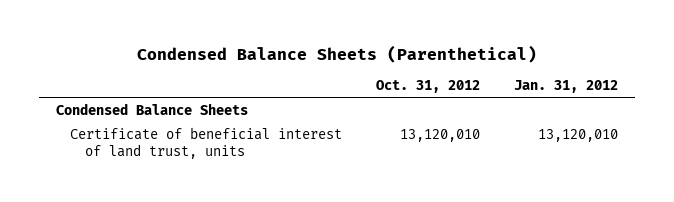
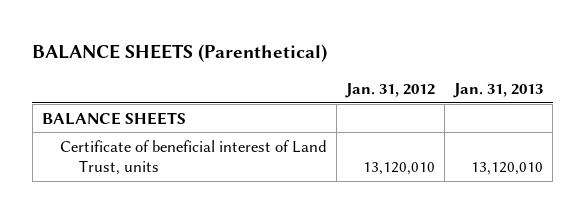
- Condensed Balance Sheets (Parenthetical)
+ BALANCE SHEETS (Parenthetical)
- | Oct. 31, 2012 | Jan. 31, 2012
+ | Jan. 31, 2012 | Jan. 31, 2013
- Condensed Balance Sheets
- Certificate of beneficial interest of land trust, units | 13,120,010 | 13,120,010
+ BALANCE SHEETS
+ Certificate of beneficial interest of Land Trust, units | 13,120,010 | 13,120,010

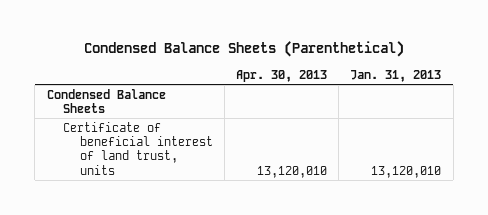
- BALANCE SHEETS (Parenthetical)
+ Condensed Balance Sheets (Parenthetical)
- | Jan. 31, 2012 | Jan. 31, 2013
+ | Apr. 30, 2013 | Jan. 31, 2013
- BALANCE SHEETS
- Certificate of beneficial interest of Land Trust, units | 13,120,010 | 13,120,010
+ Condensed Balance Sheets
+ Certificate of beneficial interest of land trust, units | 13,120,010 | 13,120,010

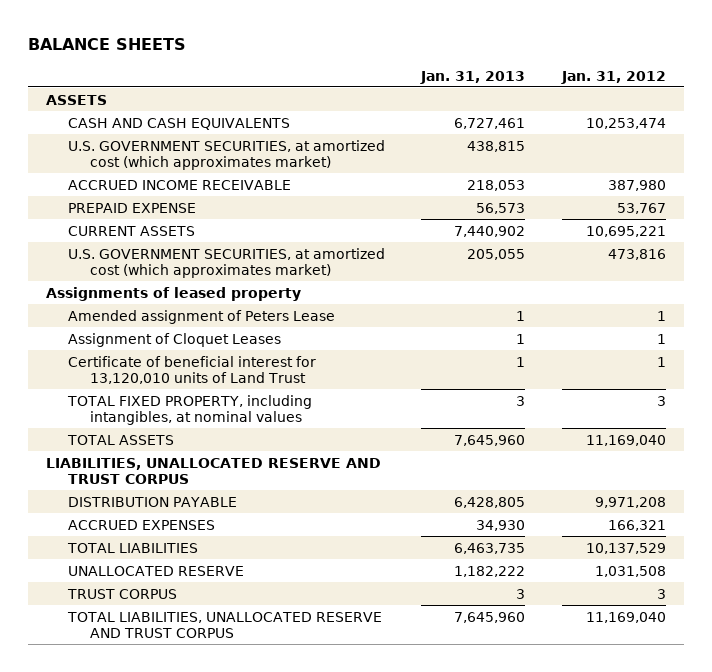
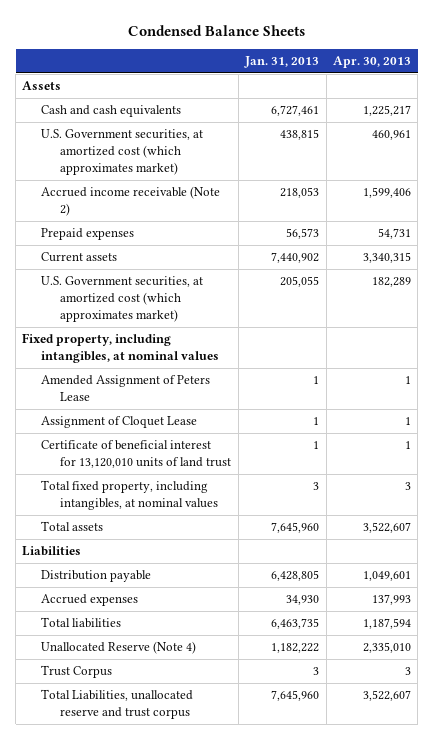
- BALANCE SHEETS
+ Condensed Balance Sheets
- | Jan. 31, 2013 | Jan. 31, 2012
+ | Jan. 31, 2013 | Apr. 30, 2013
- ASSETS
- CASH AND CASH EQUIVALENTS | 6,727,461 | 10,253,474
- U.S. GOVERNMENT SECURITIES, at amortized cost (which approximates market) | 438,815 |
- ACCRUED INCOME RECEIVABLE | 218,053 | 387,980
- PREPAID EXPENSE | 56,573 | 53,767
- CURRENT ASSETS | 7,440,902 | 10,695,221
- U.S. GOVERNMENT SECURITIES, at amortized cost (which approximates market) | 205,055 | 473,816
- Assignments of leased property
- Amended assignment of Peters Lease | 1 | 1
- Assignment of Cloquet Leases | 1 | 1
- Certificate of beneficial interest for 13,120,010 units of Land Trust | 1 | 1
- TOTAL FIXED PROPERTY, including intangibles, at nominal values | 3 | 3
- TOTAL ASSETS | 7,645,960 | 11,169,040
- LIABILITIES, UNALLOCATED RESERVE AND TRUST CORPUS
- DISTRIBUTION PAYABLE | 6,428,805 | 9,971,208
- ACCRUED EXPENSES | 34,930 | 166,321
- TOTAL LIABILITIES | 6,463,735 | 10,137,529
- UNALLOCATED RESERVE | 1,182,222 | 1,031,508
- TRUST CORPUS | 3 | 3
- TOTAL LIABILITIES, UNALLOCATED RESERVE AND TRUST CORPUS | 7,645,960 | 11,169,040
+ Assets
+ Cash and cash equivalents | 6,727,461 | 1,225,217
+ U.S. Government securities, at amortized cost (which approximates market) | 438,815 | 460,961
+ Accrued income receivable (Note 2) | 218,053 | 1,599,406
+ Prepaid expenses | 56,573 | 54,731
+ Current assets | 7,440,902 | 3,340,315
+ U.S. Government securities, at amortized cost (which approximates market) | 205,055 | 182,289
+ Fixed property, including intangibles, at nominal values
+ Amended Assignment of Peters Lease | 1 | 1
+ Assignment of Cloquet Lease | 1 | 1
+ Certificate of beneficial interest for 13,120,010 units of land trust | 1 | 1
+ Total fixed property, including intangibles, at nominal values | 3 | 3
+ Total assets | 7,645,960 | 3,522,607
+ Liabilities
+ Distribution payable | 6,428,805 | 1,049,601
+ Accrued expenses | 34,930 | 137,993
+ Total liabilities | 6,463,735 | 1,187,594
+ Unallocated Reserve (Note 4) | 1,182,222 | 2,335,010
+ Trust Corpus | 3 | 3
+ Total Liabilities, unallocated reserve and trust corpus | 7,645,960 | 3,522,607

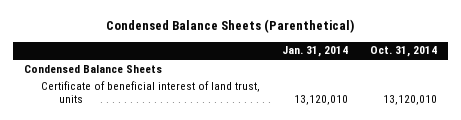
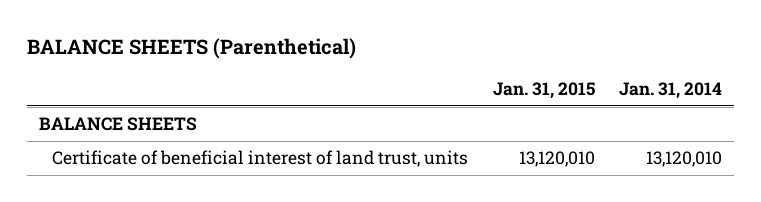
- Condensed Balance Sheets (Parenthetical)
+ BALANCE SHEETS (Parenthetical)
- | Jan. 31, 2014 | Oct. 31, 2014
+ | Jan. 31, 2015 | Jan. 31, 2014
- Condensed Balance Sheets
+ BALANCE SHEETS

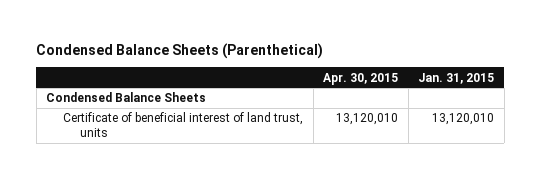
- BALANCE SHEETS (Parenthetical)
+ Condensed Balance Sheets (Parenthetical)
- | Jan. 31, 2015 | Jan. 31, 2014
+ | Apr. 30, 2015 | Jan. 31, 2015
- BALANCE SHEETS
+ Condensed Balance Sheets

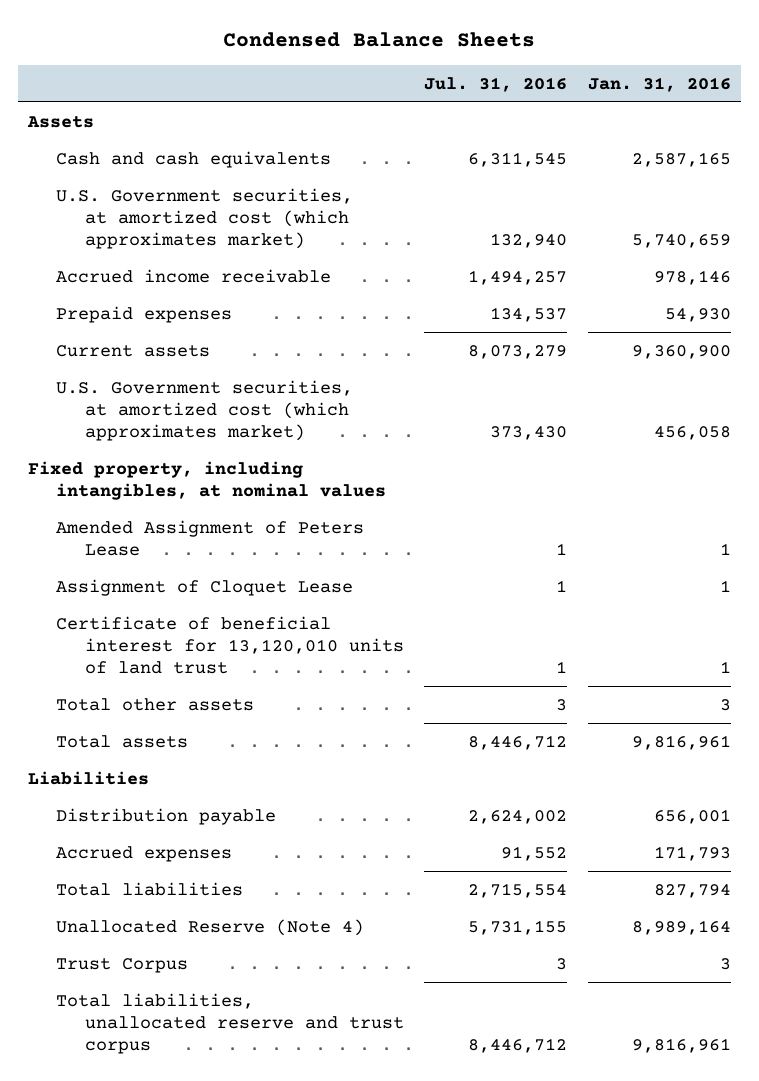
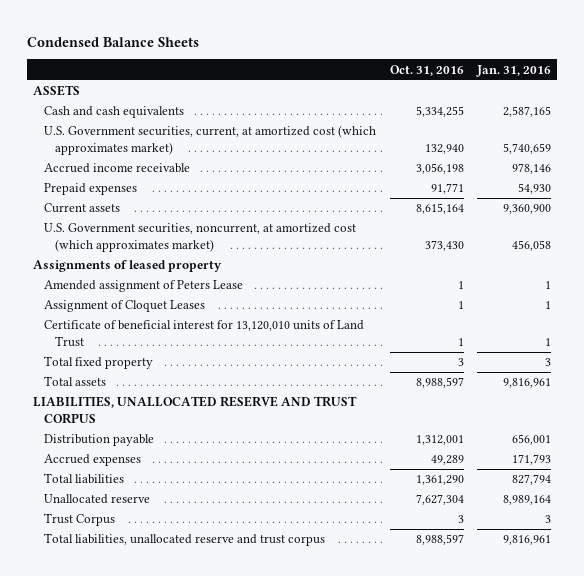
- | Jul. 31, 2016 | Jan. 31, 2016
+ | Oct. 31, 2016 | Jan. 31, 2016
- Assets
+ ASSETS
- U.S. Government securities, at amortized cost (which approximates market) | 132,940 | 5,740,659
+ U.S. Government securities, current, at amortized cost (which approximates market) | 132,940 | 5,740,659
- U.S. Government securities, at amortized cost (which approximates market) | 373,430 | 456,058
- Fixed property, including intangibles, at nominal values
- Amended Assignment of Peters Lease | 1 | 1
- Assignment of Cloquet Lease | 1 | 1
- Certificate of beneficial interest for 13,120,010 units of land trust | 1 | 1
- Total other assets | 3 | 3
+ U.S. Government securities, noncurrent, at amortized cost (which approximates market) | 373,430 | 456,058
+ Assignments of leased property
+ Amended assignment of Peters Lease | 1 | 1
+ Assignment of Cloquet Leases | 1 | 1
+ Certificate of beneficial interest for 13,120,010 units of Land Trust | 1 | 1
+ Total fixed property | 3 | 3
- Liabilities
+ LIABILITIES, UNALLOCATED RESERVE AND TRUST CORPUS
- Unallocated Reserve (Note 4) | 5,731,155 | 8,989,164
+ Unallocated reserve | 7,627,304 | 8,989,164

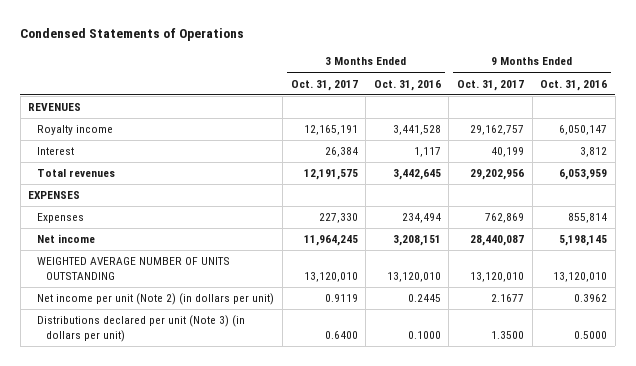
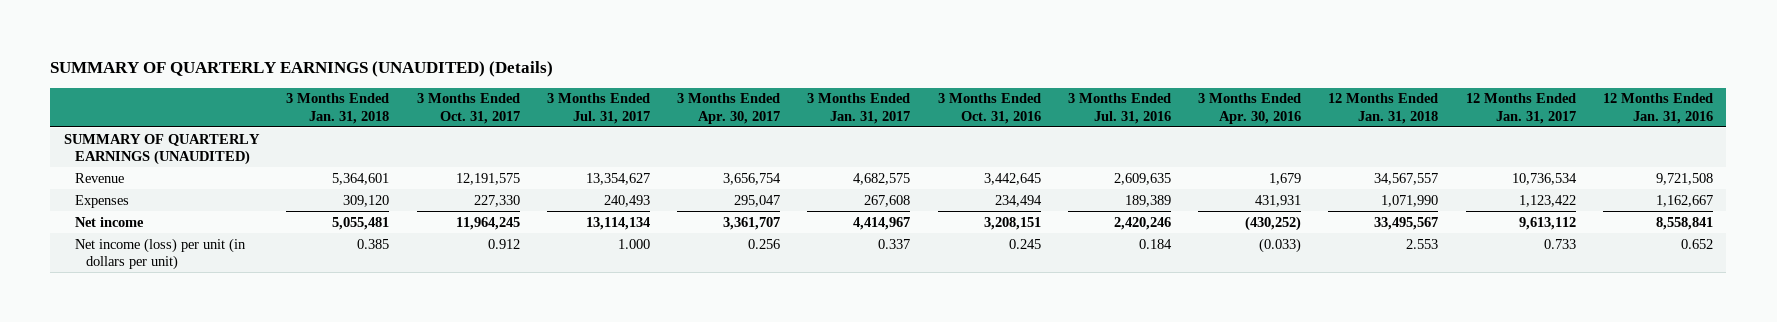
- Condensed Statements of Operations
+ SUMMARY OF QUARTERLY EARNINGS (UNAUDITED) (Details)
- | 3 Months Ended Oct. 31, 2017 | 3 Months Ended Oct. 31, 2016 | 9 Months Ended Oct. 31, 2017 | 9 Months Ended Oct. 31, 2016
+ | 3 Months Ended Jan. 31, 2018 | 3 Months Ended Oct. 31, 2017 | 3 Months Ended Jul. 31, 2017 | 3 Months Ended Apr. 30, 2017 | 3 Months Ended Jan. 31, 2017 | 3 Months Ended Oct. 31, 2016 | 3 Months Ended Jul. 31, 2016 | 3 Months Ended Apr. 30, 2016 | 12 Months Ended Jan. 31, 2018 | 12 Months Ended Jan. 31, 2017 | 12 Months Ended Jan. 31, 2016
- REVENUES
- Royalty income | 12,165,191 | 3,441,528 | 29,162,757 | 6,050,147
- Interest | 26,384 | 1,117 | 40,199 | 3,812
- Total revenues | 12,191,575 | 3,442,645 | 29,202,956 | 6,053,959
- EXPENSES
+ SUMMARY OF QUARTERLY EARNINGS (UNAUDITED)
+ Revenue | 5,364,601 | 12,191,575 | 13,354,627 | 3,656,754 | 4,682,575 | 3,442,645 | 2,609,635 | 1,679 | 34,567,557 | 10,736,534 | 9,721,508
- WEIGHTED AVERAGE NUMBER OF UNITS OUTSTANDING | 13,120,010 | 13,120,010 | 13,120,010 | 13,120,010
- Net income per unit (Note 2) (in dollars per unit) | 0.9119 | 0.2445 | 2.1677 | 0.3962
- Distributions declared per unit (Note 3) (in dollars per unit) | 0.6400 | 0.1000 | 1.3500 | 0.5000
+ Net income (loss) per unit (in dollars per unit) | 0.385 | 0.912 | 1.000 | 0.256 | 0.337 | 0.245 | 0.184 | (0.033) | 2.553 | 0.733 | 0.652

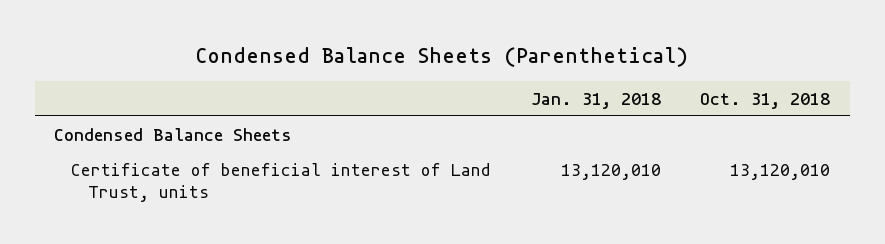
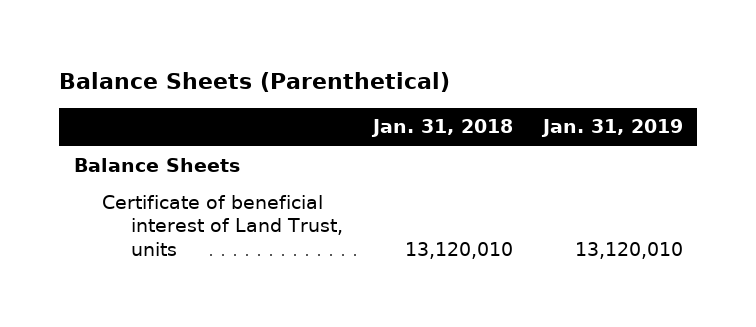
- Condensed Balance Sheets (Parenthetical)
+ Balance Sheets (Parenthetical)
- | Jan. 31, 2018 | Oct. 31, 2018
+ | Jan. 31, 2018 | Jan. 31, 2019
- Condensed Balance Sheets
+ Balance Sheets

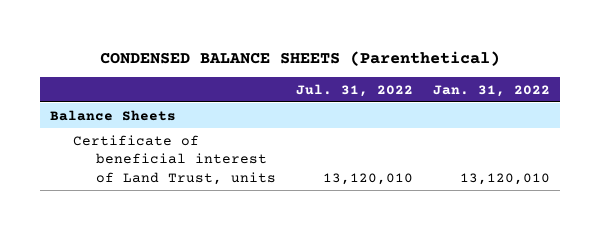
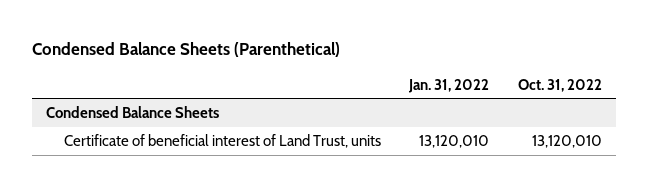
- CONDENSED BALANCE SHEETS (Parenthetical)
+ Condensed Balance Sheets (Parenthetical)
- | Jul. 31, 2022 | Jan. 31, 2022
+ | Jan. 31, 2022 | Oct. 31, 2022
- Balance Sheets
+ Condensed Balance Sheets

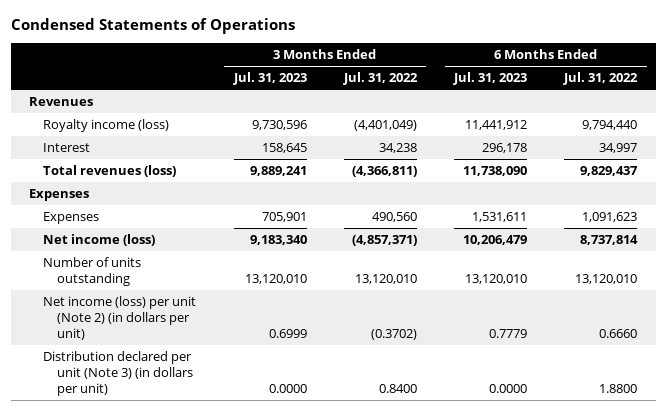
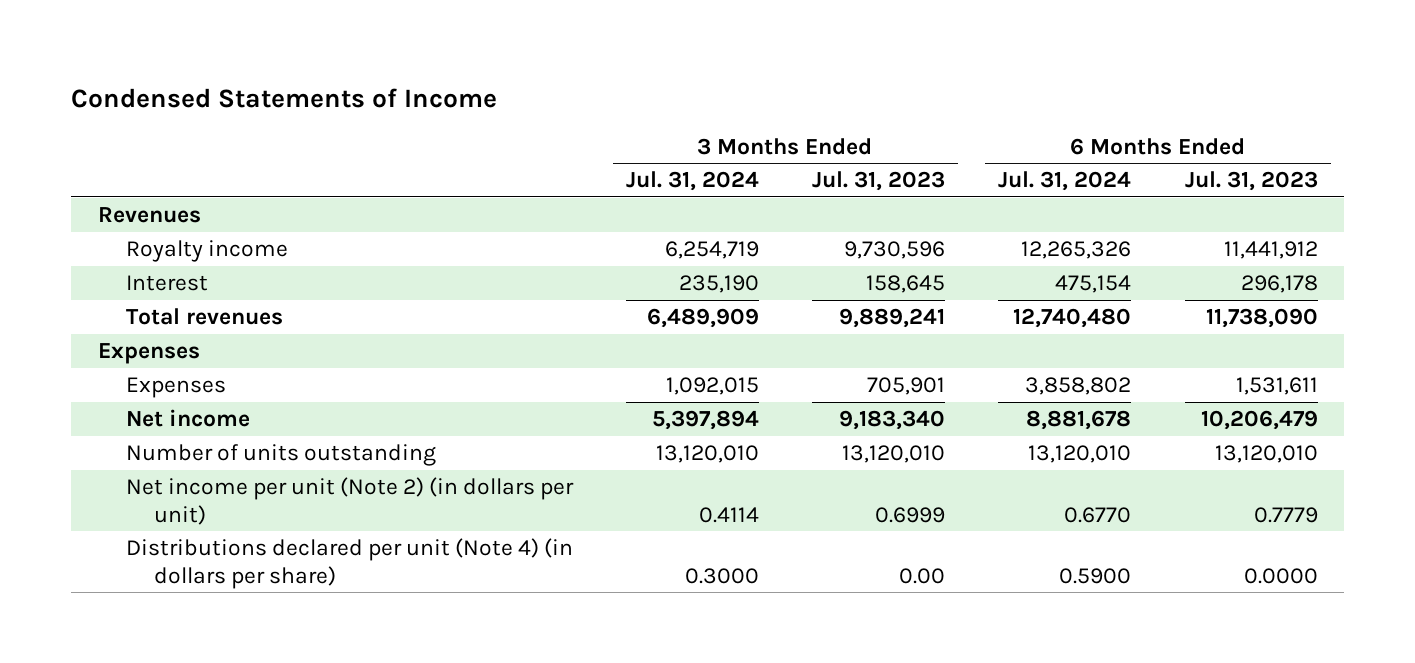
- Condensed Statements of Operations
+ Condensed Statements of Income
- | 3 Months Ended Jul. 31, 2023 | 3 Months Ended Jul. 31, 2022 | 6 Months Ended Jul. 31, 2023 | 6 Months Ended Jul. 31, 2022
+ | 3 Months Ended Jul. 31, 2024 | 3 Months Ended Jul. 31, 2023 | 6 Months Ended Jul. 31, 2024 | 6 Months Ended Jul. 31, 2023
- Royalty income (loss) | 9,730,596 | (4,401,049) | 11,441,912 | 9,794,440
+ Royalty income | 6,254,719 | 9,730,596 | 12,265,326 | 11,441,912
- Total revenues (loss) | 9,889,241 | (4,366,811) | 11,738,090 | 9,829,437
+ Total revenues | 6,489,909 | 9,889,241 | 12,740,480 | 11,738,090
- Net income (loss) | 9,183,340 | (4,857,371) | 10,206,479 | 8,737,814
+ Net income | 5,397,894 | 9,183,340 | 8,881,678 | 10,206,479
- Net income (loss) per unit (Note 2) (in dollars per unit) | 0.6999 | (0.3702) | 0.7779 | 0.6660
- Distribution declared per unit (Note 3) (in dollars per unit) | 0.0000 | 0.8400 | 0.0000 | 1.8800
+ Net income per unit (Note 2) (in dollars per unit) | 0.4114 | 0.6999 | 0.6770 | 0.7779
+ Distributions declared per unit (Note 4) (in dollars per share) | 0.3000 | 0.00 | 0.5900 | 0.0000

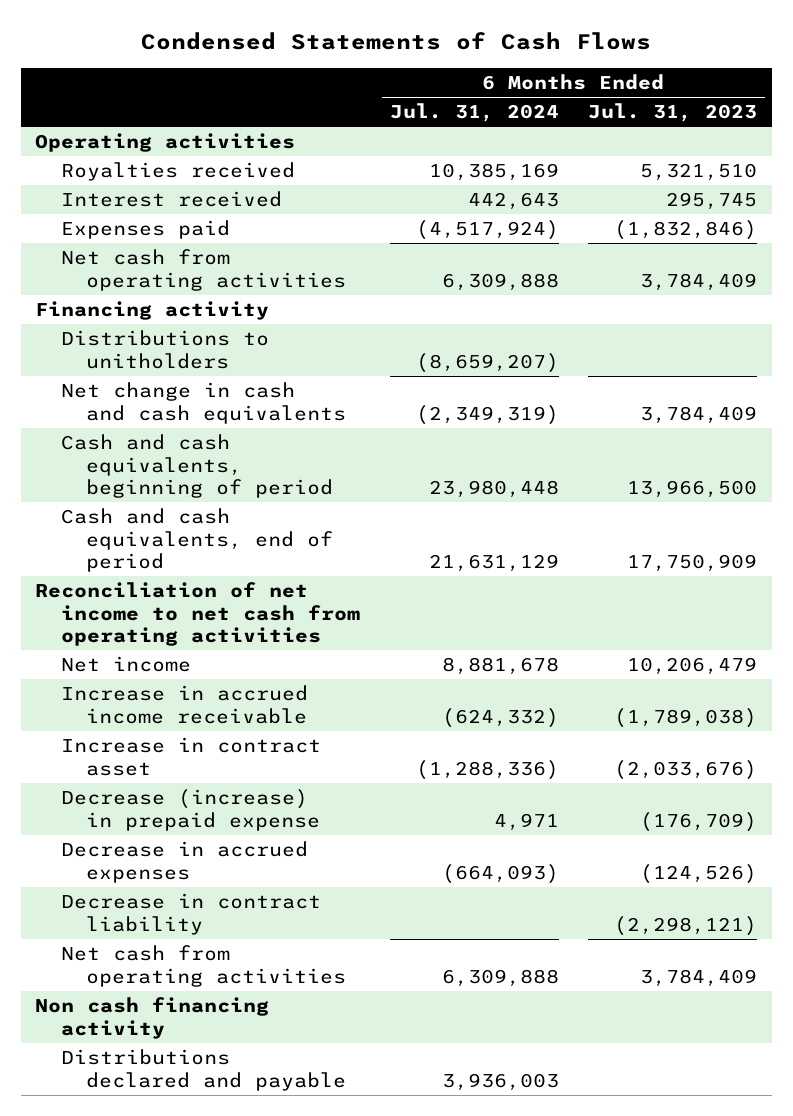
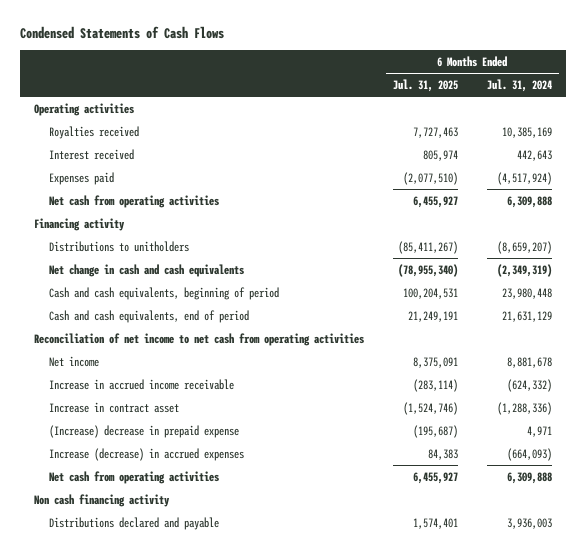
- | 6 Months Ended Jul. 31, 2024 | 6 Months Ended Jul. 31, 2023
+ | 6 Months Ended Jul. 31, 2025 | 6 Months Ended Jul. 31, 2024
- Decrease (increase) in prepaid expense | 4,971 | (176,709)
- Decrease in accrued expenses | (664,093) | (124,526)
- Decrease in contract liability | | (2,298,121)
+ (Increase) decrease in prepaid expense | (195,687) | 4,971
+ Increase (decrease) in accrued expenses | 84,383 | (664,093)

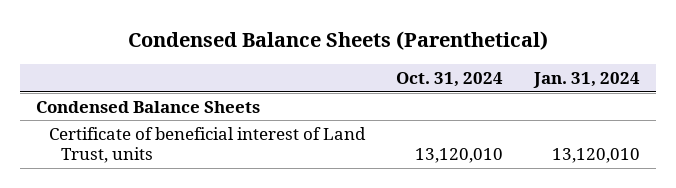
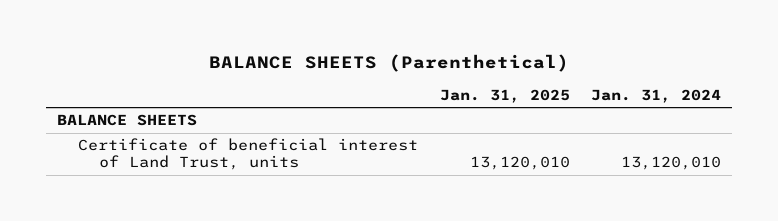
- Condensed Balance Sheets (Parenthetical)
+ BALANCE SHEETS (Parenthetical)
- | Oct. 31, 2024 | Jan. 31, 2024
+ | Jan. 31, 2025 | Jan. 31, 2024
- Condensed Balance Sheets
+ BALANCE SHEETS

